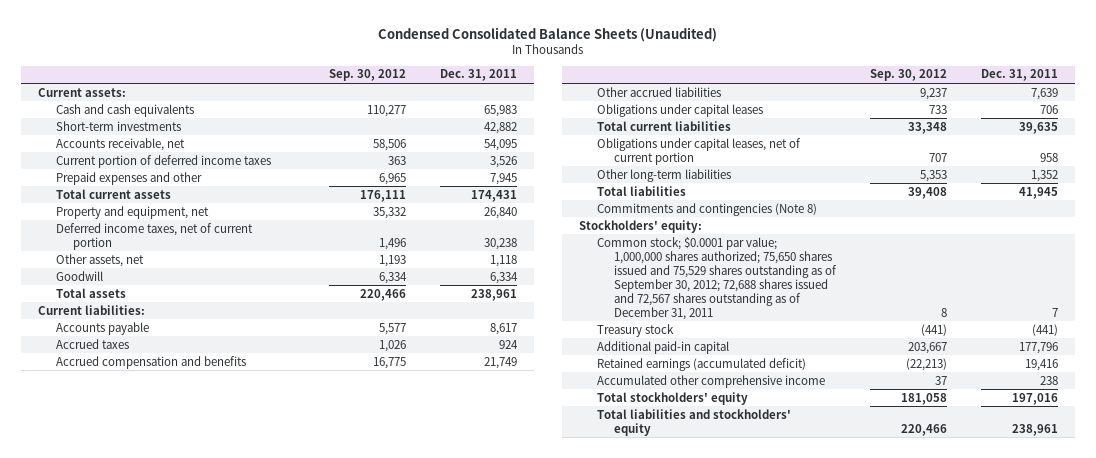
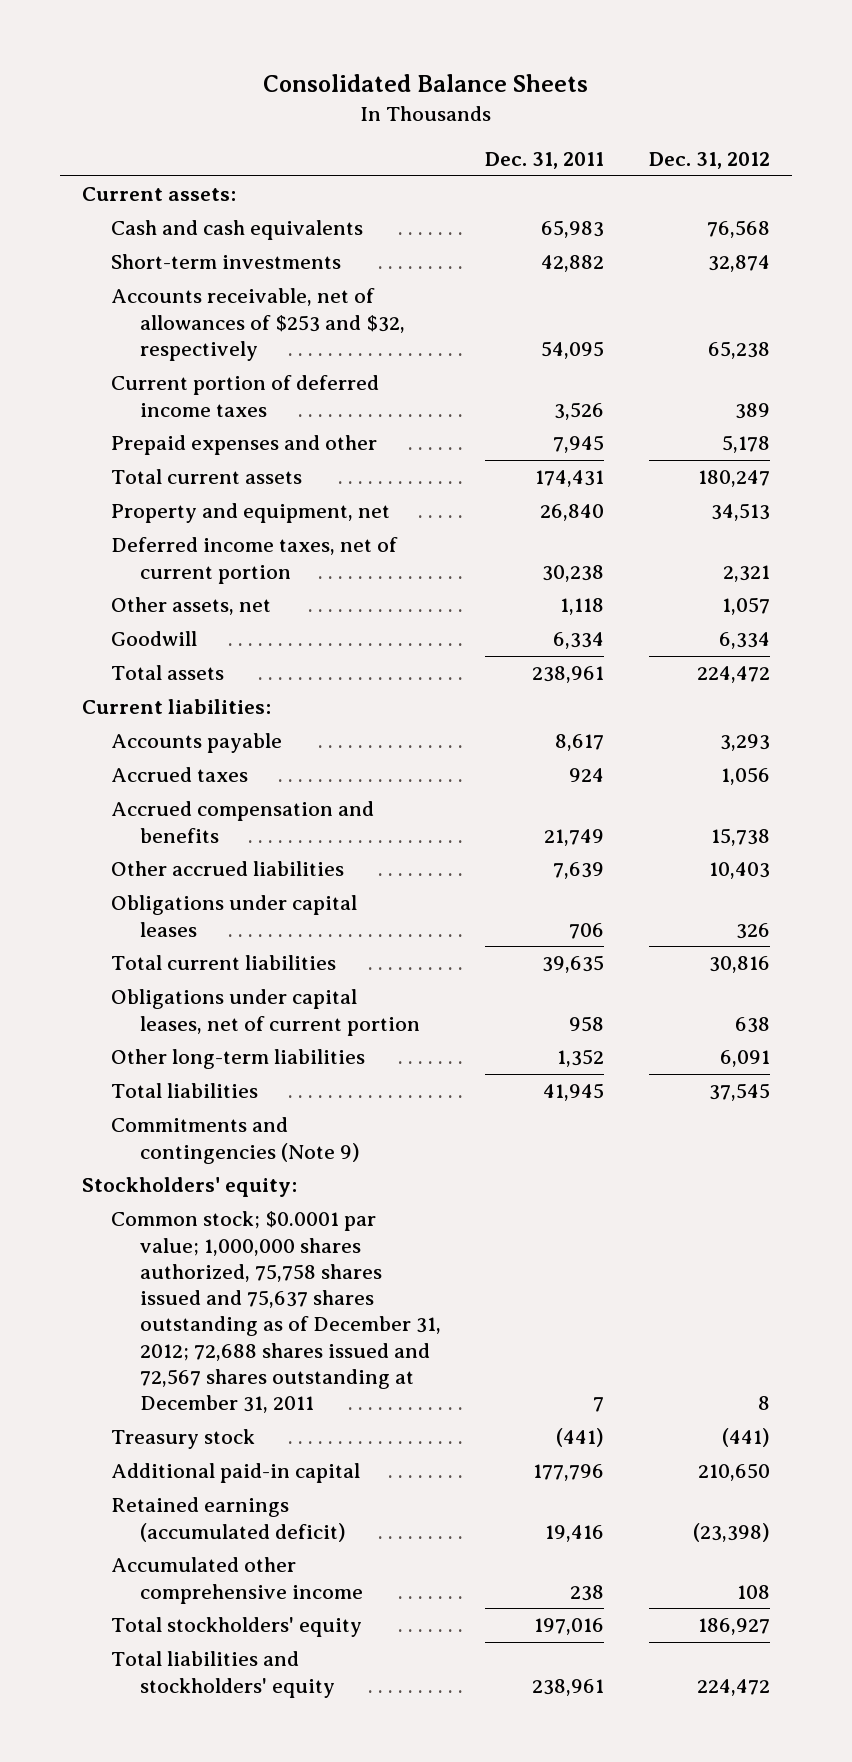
- Condensed Consolidated Balance Sheets (Unaudited)
+ Consolidated Balance Sheets
- | Sep. 30, 2012 | Dec. 31, 2011
+ | Dec. 31, 2011 | Dec. 31, 2012
- Accounts receivable, net | 58,506 | 54,095
+ Accounts receivable, net of allowances of $253 and $32, respectively | 54,095 | 65,238
- Commitments and contingencies (Note 8)
+ Commitments and contingencies (Note 9)
- Common stock; $0.0001 par value; 1,000,000 shares authorized; 75,650 shares issued and 75,529 shares outstanding as of September 30, 2012; 72,688 shares issued and 72,567 shares outstanding as of December 31, 2011 | 8 | 7
+ Common stock; $0.0001 par value; 1,000,000 shares authorized, 75,758 shares issued and 75,637 shares outstanding as of December 31, 2012; 72,688 shares issued and 72,567 shares outstanding at December 31, 2011 | 7 | 8

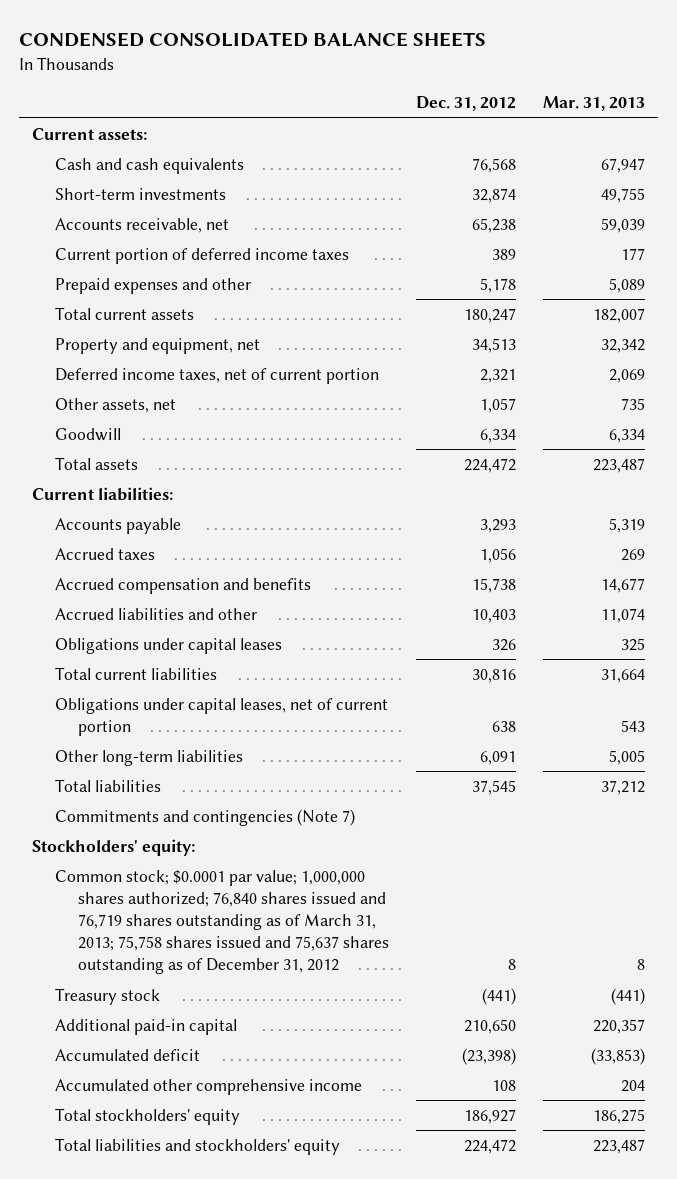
- Consolidated Balance Sheets
+ CONDENSED CONSOLIDATED BALANCE SHEETS
- | Dec. 31, 2011 | Dec. 31, 2012
+ | Dec. 31, 2012 | Mar. 31, 2013
- Accounts receivable, net of allowances of $253 and $32, respectively | 54,095 | 65,238
+ Accounts receivable, net | 65,238 | 59,039
- Other accrued liabilities | 7,639 | 10,403
+ Accrued liabilities and other | 10,403 | 11,074
- Commitments and contingencies (Note 9)
+ Commitments and contingencies (Note 7)
- Common stock; $0.0001 par value; 1,000,000 shares authorized, 75,758 shares issued and 75,637 shares outstanding as of December 31, 2012; 72,688 shares issued and 72,567 shares outstanding at December 31, 2011 | 7 | 8
+ Common stock; $0.0001 par value; 1,000,000 shares authorized; 76,840 shares issued and 76,719 shares outstanding as of March 31, 2013; 75,758 shares issued and 75,637 shares outstanding as of December 31, 2012 | 8 | 8
- Retained earnings (accumulated deficit) | 19,416 | (23,398)
+ Accumulated deficit | (23,398) | (33,853)

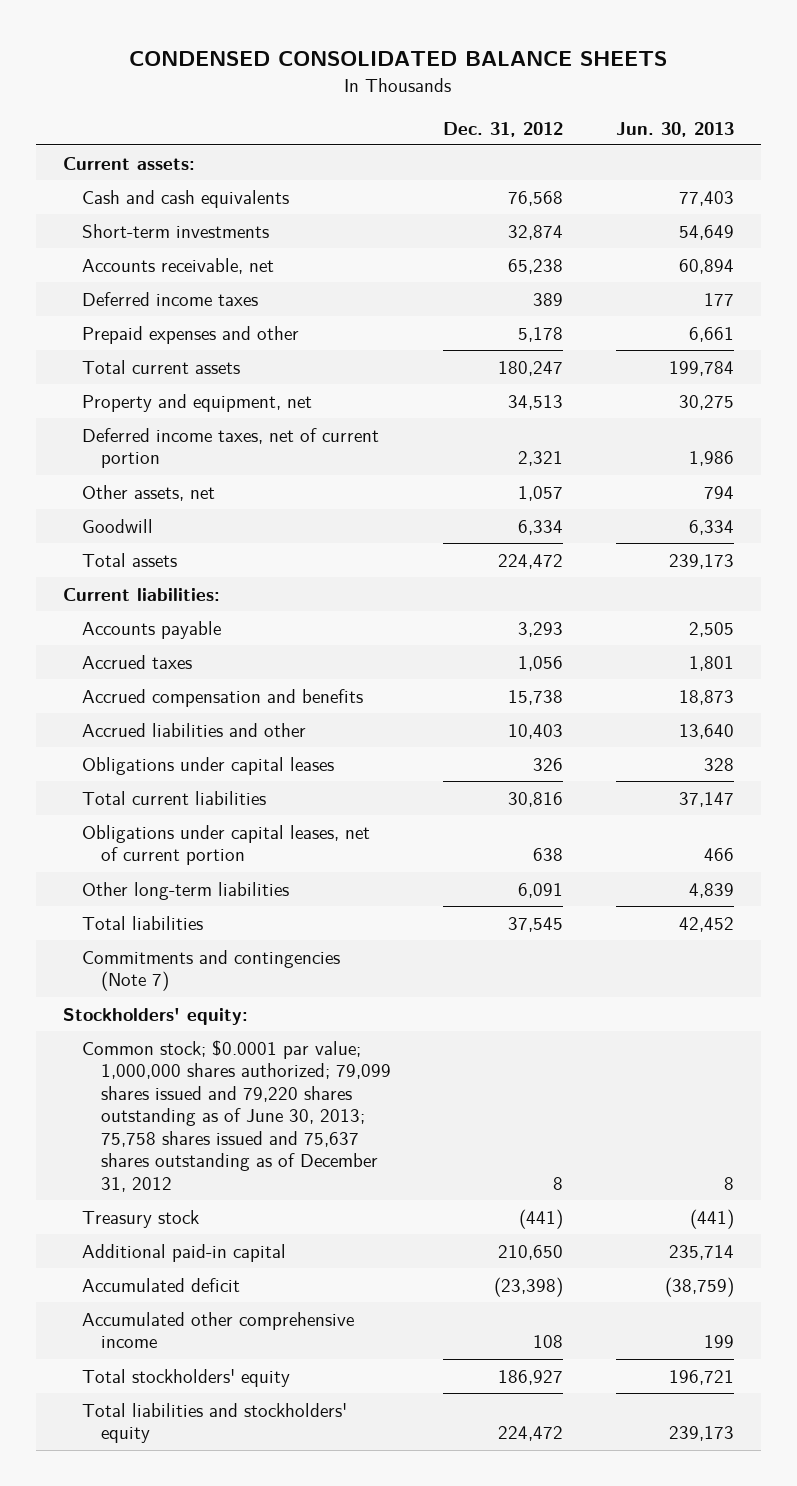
- | Dec. 31, 2012 | Mar. 31, 2013
+ | Dec. 31, 2012 | Jun. 30, 2013
- Current portion of deferred income taxes | 389 | 177
+ Deferred income taxes | 389 | 177
- Common stock; $0.0001 par value; 1,000,000 shares authorized; 76,840 shares issued and 76,719 shares outstanding as of March 31, 2013; 75,758 shares issued and 75,637 shares outstanding as of December 31, 2012 | 8 | 8
+ Common stock; $0.0001 par value; 1,000,000 shares authorized; 79,099 shares issued and 79,220 shares outstanding as of June 30, 2013; 75,758 shares issued and 75,637 shares outstanding as of December 31, 2012 | 8 | 8

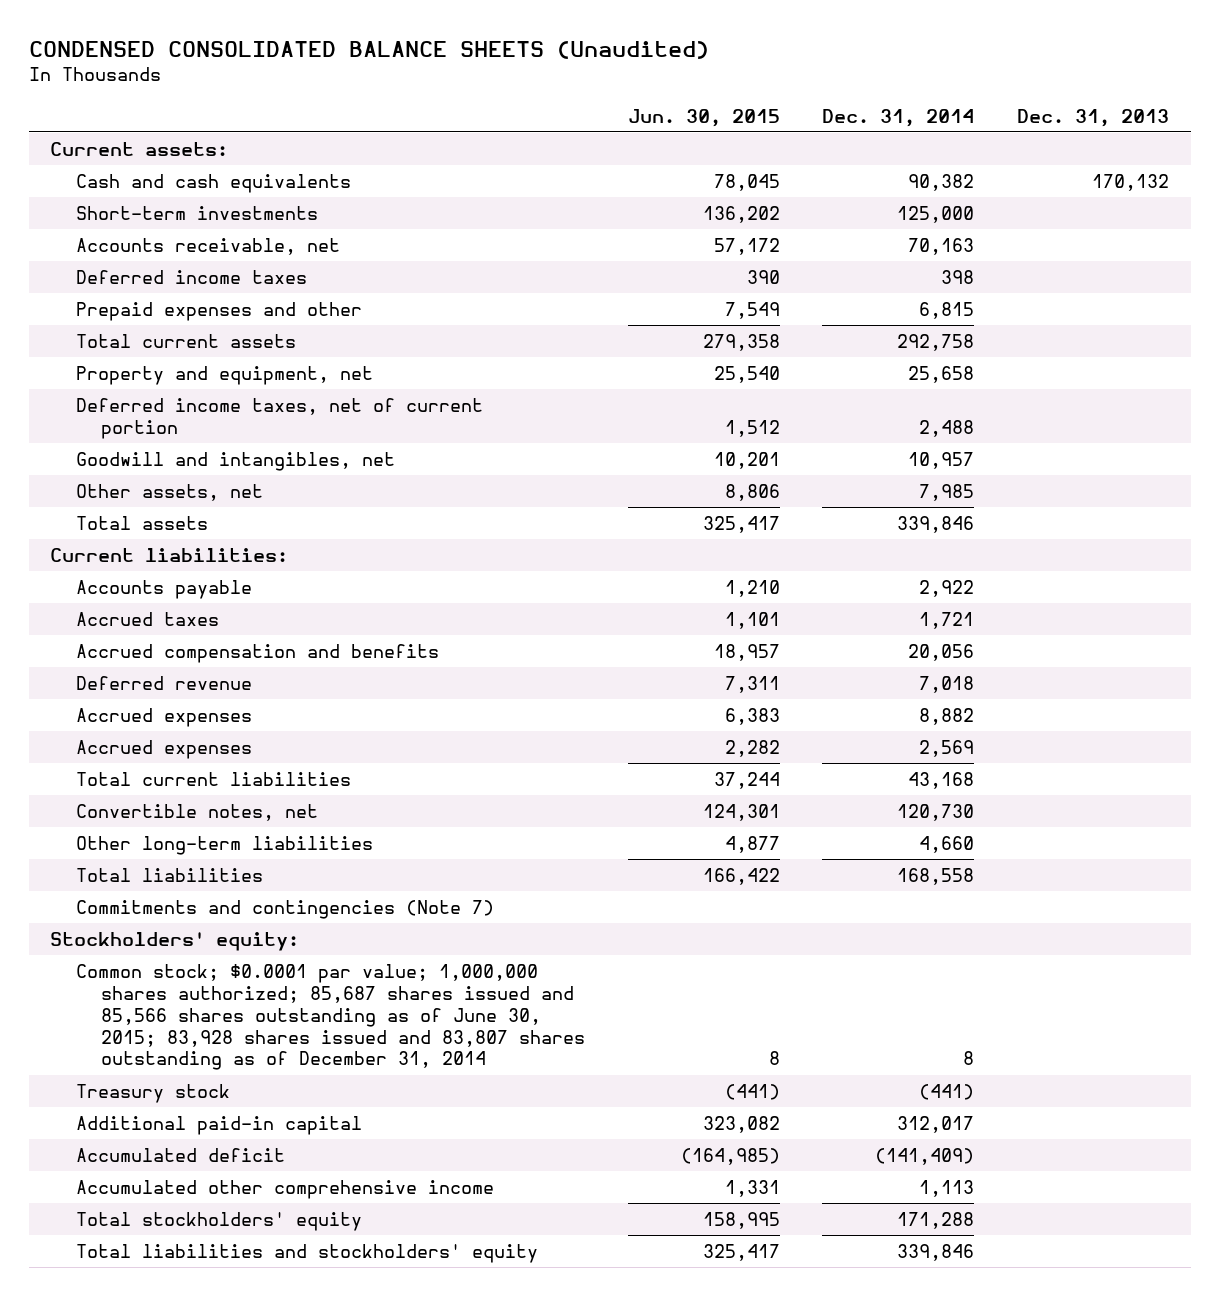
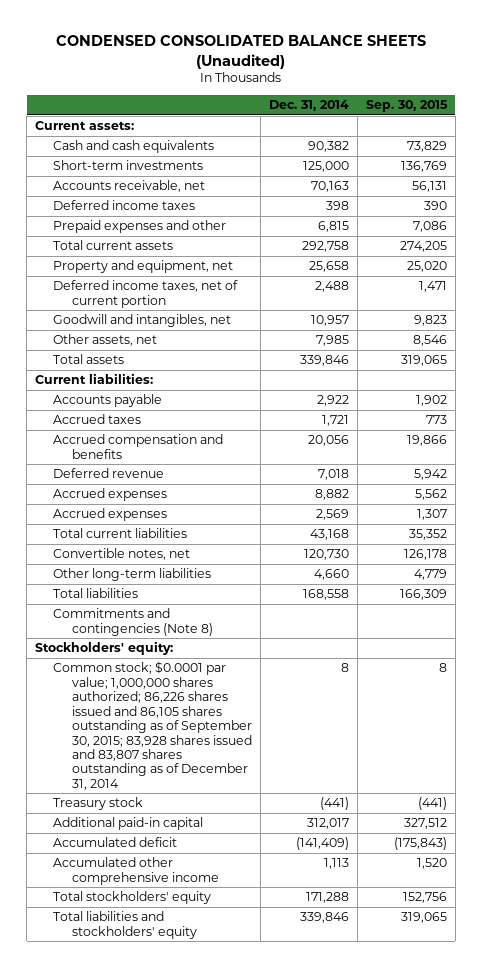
- | Jun. 30, 2015 | Dec. 31, 2014 | Dec. 31, 2013
+ | Dec. 31, 2014 | Sep. 30, 2015
- Commitments and contingencies (Note 7)
+ Commitments and contingencies (Note 8)
- Common stock; $0.0001 par value; 1,000,000 shares authorized; 85,687 shares issued and 85,566 shares outstanding as of June 30, 2015; 83,928 shares issued and 83,807 shares outstanding as of December 31, 2014 | 8 | 8 |
+ Common stock; $0.0001 par value; 1,000,000 shares authorized; 86,226 shares issued and 86,105 shares outstanding as of September 30, 2015; 83,928 shares issued and 83,807 shares outstanding as of December 31, 2014 | 8 | 8

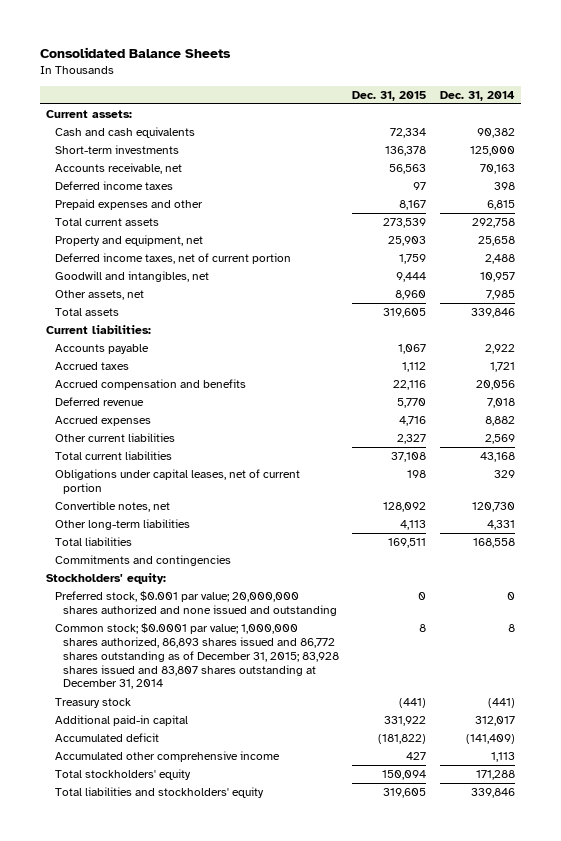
- CONDENSED CONSOLIDATED BALANCE SHEETS (Unaudited)
+ Consolidated Balance Sheets
- | Dec. 31, 2014 | Sep. 30, 2015
+ | Dec. 31, 2015 | Dec. 31, 2014
- Accrued expenses | 2,569 | 1,307
+ Other current liabilities | 2,327 | 2,569
+ Obligations under capital leases, net of current portion | 198 | 329
- Other long-term liabilities | 4,660 | 4,779
+ Other long-term liabilities | 4,113 | 4,331
- Commitments and contingencies (Note 8)
+ Commitments and contingencies
- Common stock; $0.0001 par value; 1,000,000 shares authorized; 86,226 shares issued and 86,105 shares outstanding as of September 30, 2015; 83,928 shares issued and 83,807 shares outstanding as of December 31, 2014 | 8 | 8
+ Preferred stock, $0.001 par value; 20,000,000 shares authorized and none issued and outstanding | 0 | 0
+ Common stock; $0.0001 par value; 1,000,000 shares authorized, 86,893 shares issued and 86,772 shares outstanding as of December 31, 2015; 83,928 shares issued and 83,807 shares outstanding at December 31, 2014 | 8 | 8

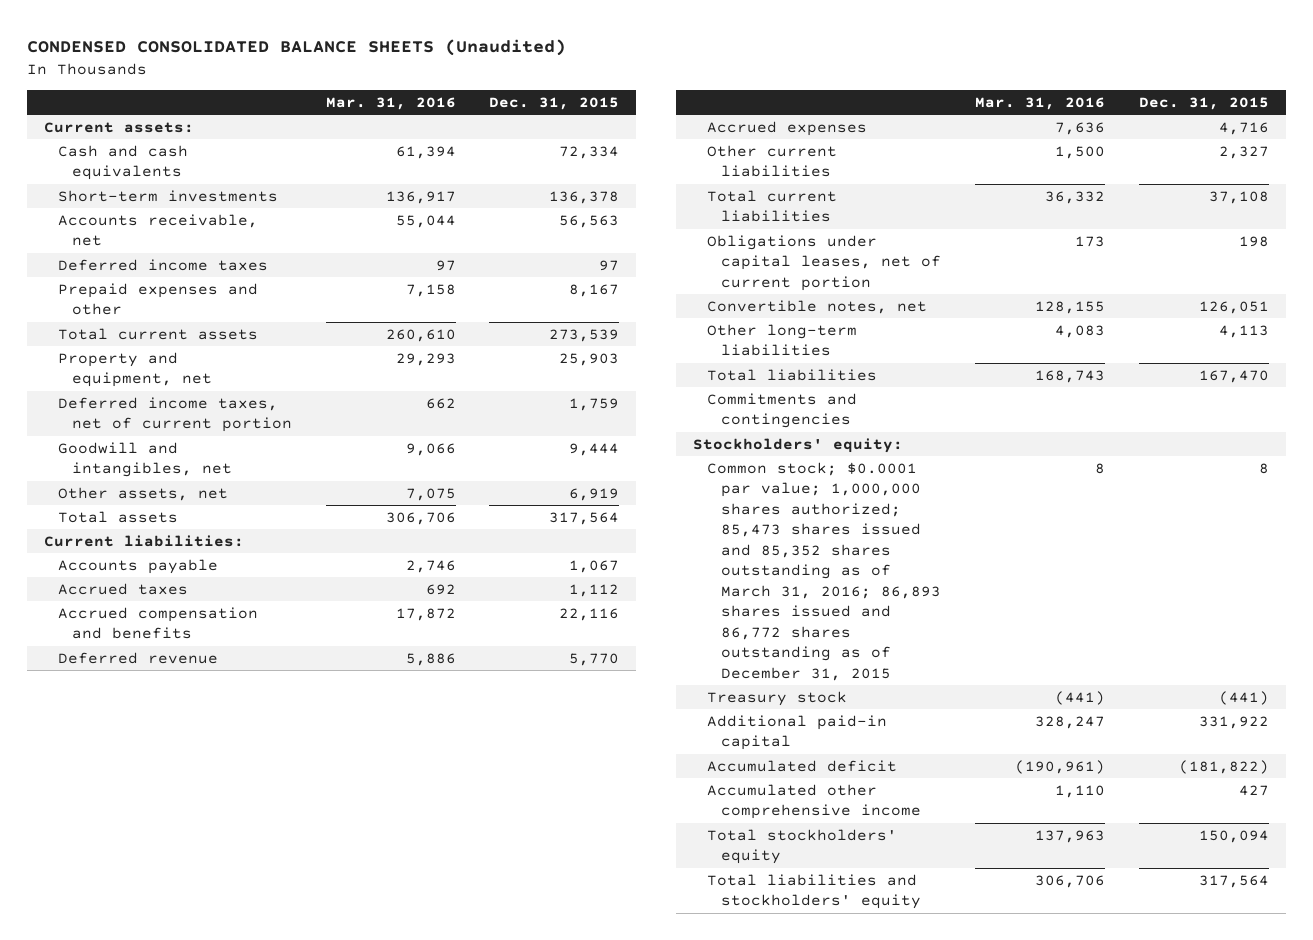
- Consolidated Balance Sheets
+ CONDENSED CONSOLIDATED BALANCE SHEETS (Unaudited)
- | Dec. 31, 2015 | Dec. 31, 2014
+ | Mar. 31, 2016 | Dec. 31, 2015
- Other assets, net | 8,960 | 7,985
- Total assets | 319,605 | 339,846
+ Other assets, net | 7,075 | 6,919
+ Total assets | 306,706 | 317,564
- Convertible notes, net | 128,092 | 120,730
+ Convertible notes, net | 128,155 | 126,051
- Total liabilities | 169,511 | 168,558
+ Total liabilities | 168,743 | 167,470
- Preferred stock, $0.001 par value; 20,000,000 shares authorized and none issued and outstanding | 0 | 0
- Common stock; $0.0001 par value; 1,000,000 shares authorized, 86,893 shares issued and 86,772 shares outstanding as of December 31, 2015; 83,928 shares issued and 83,807 shares outstanding at December 31, 2014 | 8 | 8
+ Common stock; $0.0001 par value; 1,000,000 shares authorized; 85,473 shares issued and 85,352 shares outstanding as of March 31, 2016; 86,893 shares issued and 86,772 shares outstanding as of December 31, 2015 | 8 | 8
- Total liabilities and stockholders' equity | 319,605 | 339,846
+ Total liabilities and stockholders' equity | 306,706 | 317,564

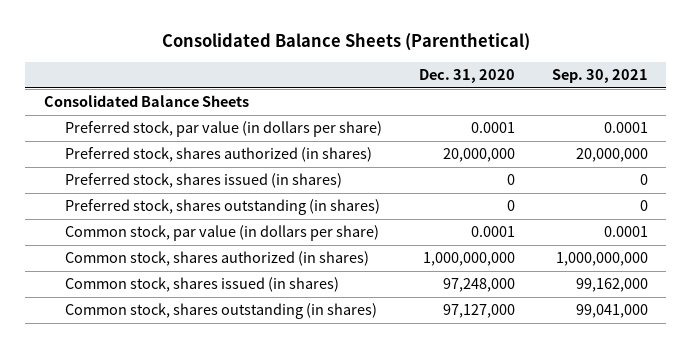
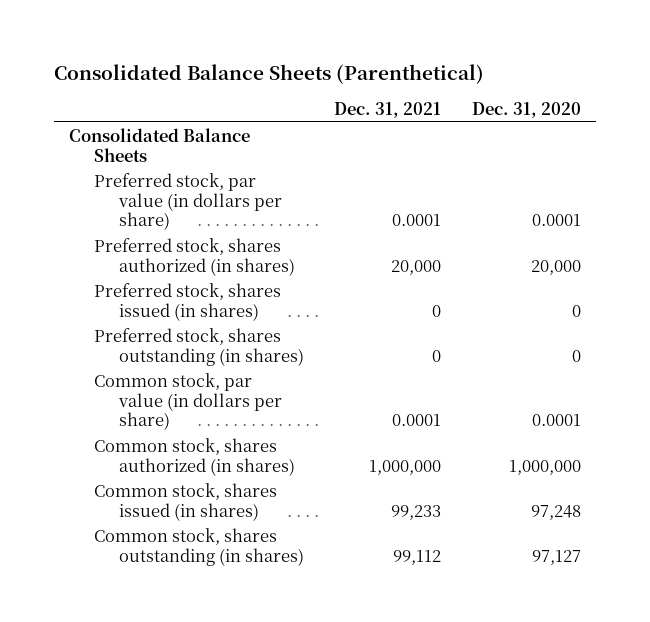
- | Dec. 31, 2020 | Sep. 30, 2021
+ | Dec. 31, 2021 | Dec. 31, 2020
- Preferred stock, shares authorized (in shares) | 20,000,000 | 20,000,000
+ Preferred stock, shares authorized (in shares) | 20,000 | 20,000
- Common stock, shares authorized (in shares) | 1,000,000,000 | 1,000,000,000
- Common stock, shares issued (in shares) | 97,248,000 | 99,162,000
- Common stock, shares outstanding (in shares) | 97,127,000 | 99,041,000
+ Common stock, shares authorized (in shares) | 1,000,000 | 1,000,000
+ Common stock, shares issued (in shares) | 99,233 | 97,248
+ Common stock, shares outstanding (in shares) | 99,112 | 97,127

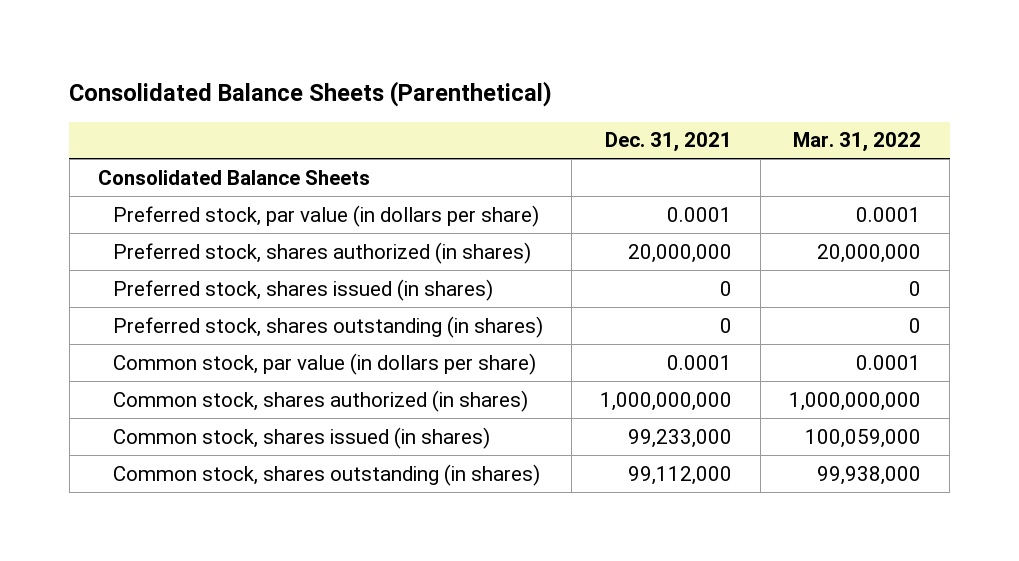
- | Dec. 31, 2021 | Dec. 31, 2020
+ | Dec. 31, 2021 | Mar. 31, 2022
- Preferred stock, shares authorized (in shares) | 20,000 | 20,000
+ Preferred stock, shares authorized (in shares) | 20,000,000 | 20,000,000
- Common stock, shares authorized (in shares) | 1,000,000 | 1,000,000
- Common stock, shares issued (in shares) | 99,233 | 97,248
- Common stock, shares outstanding (in shares) | 99,112 | 97,127
+ Common stock, shares authorized (in shares) | 1,000,000,000 | 1,000,000,000
+ Common stock, shares issued (in shares) | 99,233,000 | 100,059,000
+ Common stock, shares outstanding (in shares) | 99,112,000 | 99,938,000

